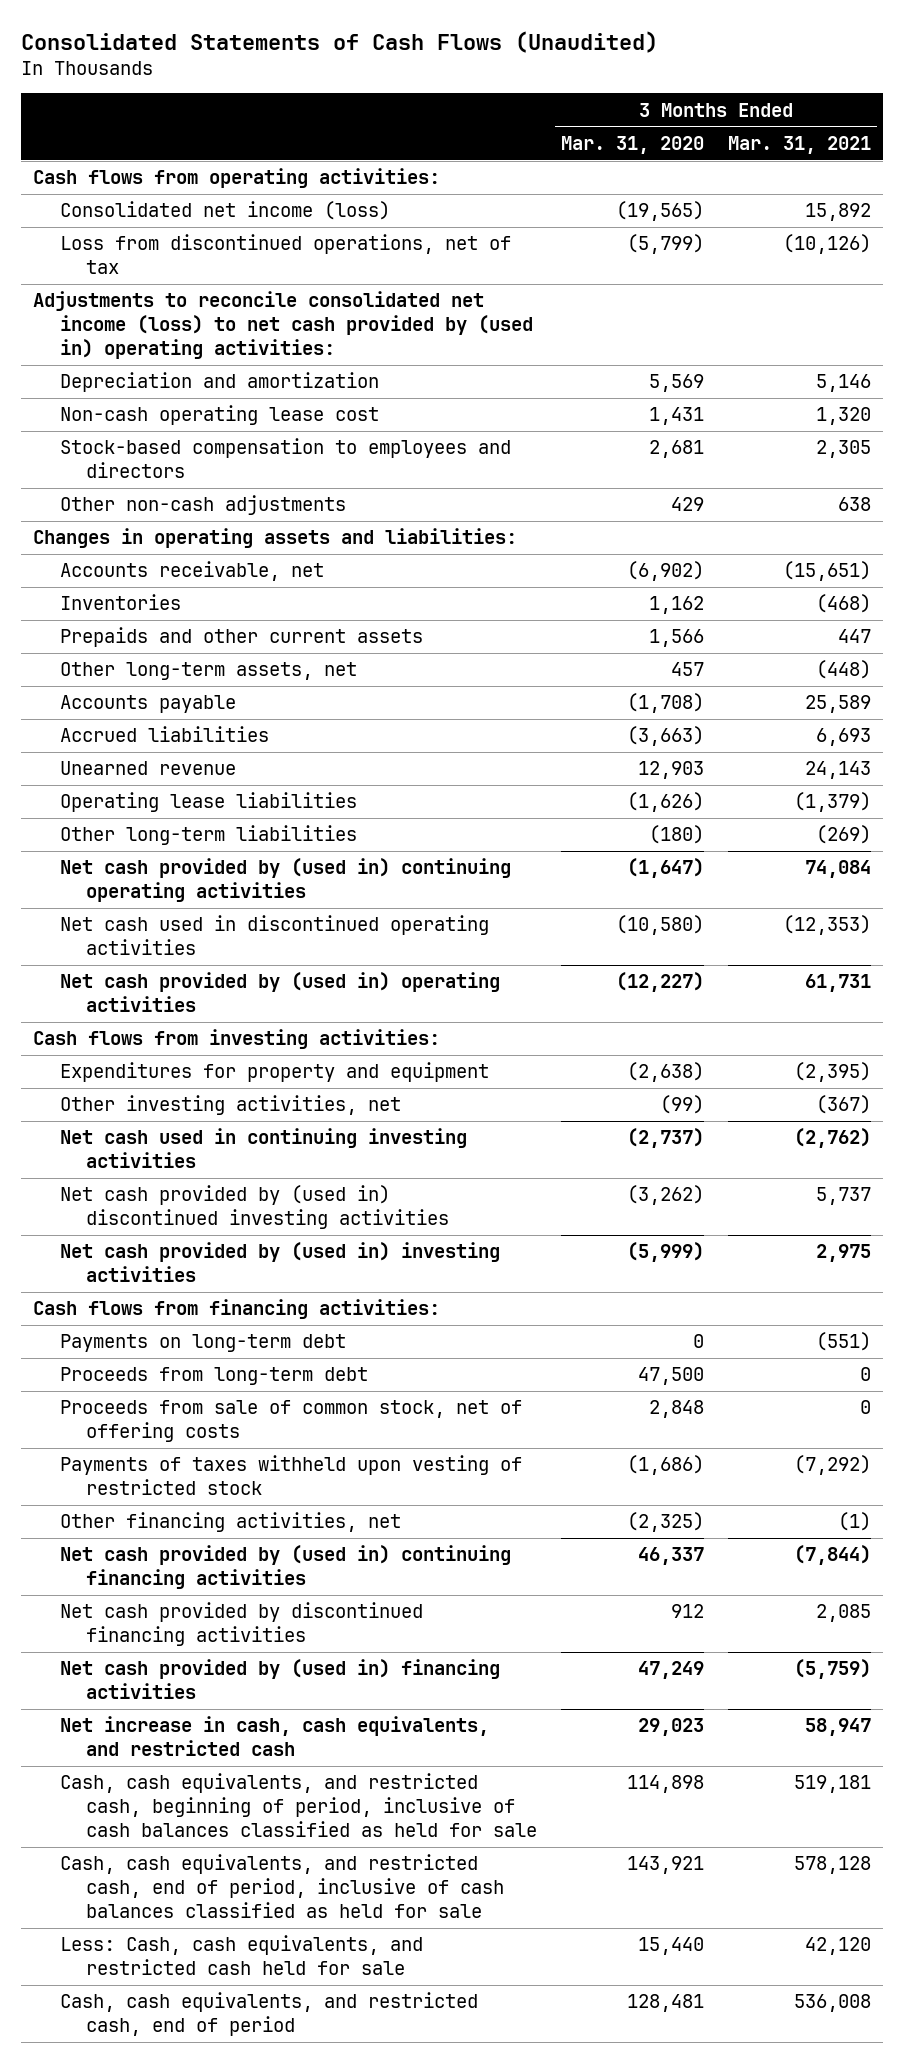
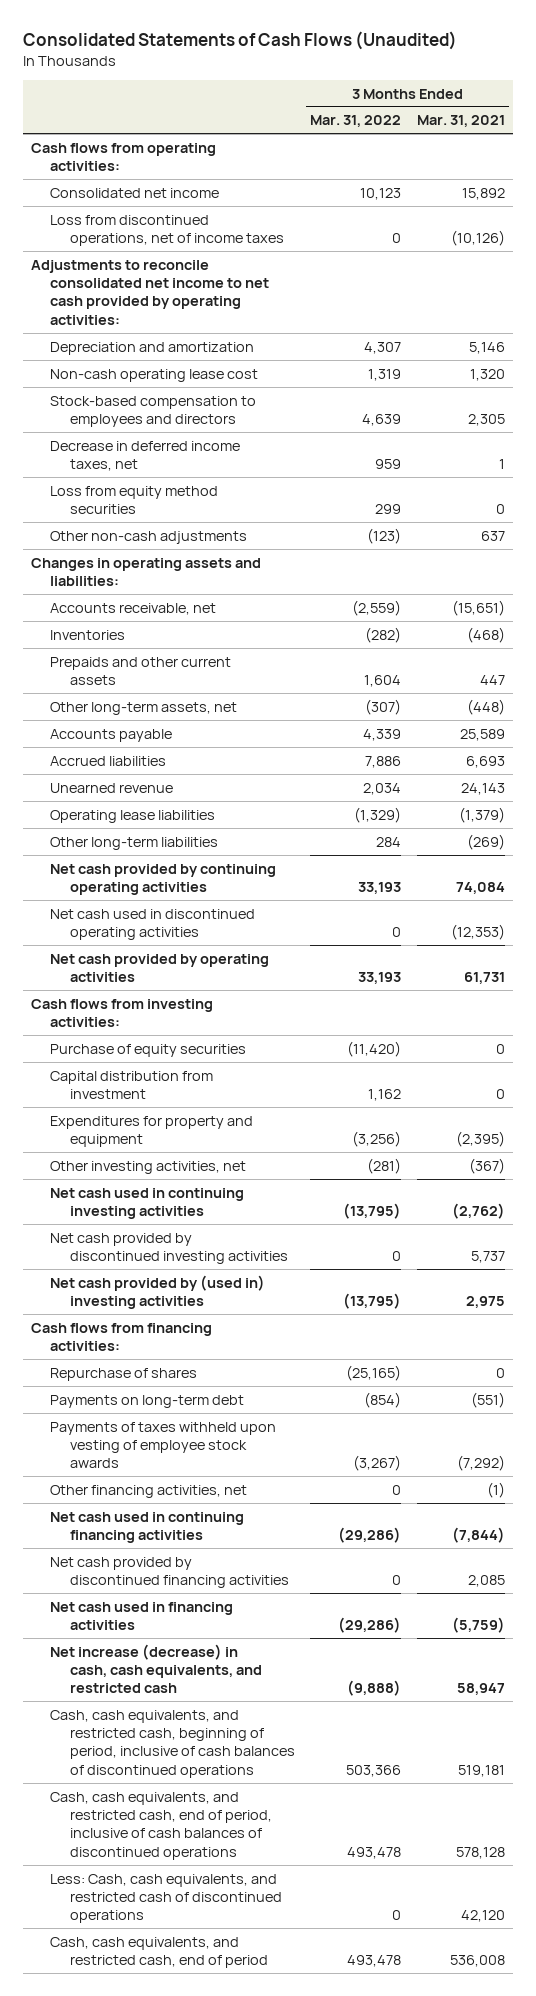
- | 3 Months Ended Mar. 31, 2020 | 3 Months Ended Mar. 31, 2021
+ | 3 Months Ended Mar. 31, 2022 | 3 Months Ended Mar. 31, 2021
- Consolidated net income (loss) | (19,565) | 15,892
- Loss from discontinued operations, net of tax | (5,799) | (10,126)
- Adjustments to reconcile consolidated net income (loss) to net cash provided by (used in) operating activities:
+ Consolidated net income | 10,123 | 15,892
+ Loss from discontinued operations, net of income taxes | 0 | (10,126)
+ Adjustments to reconcile consolidated net income to net cash provided by operating activities:
- Other non-cash adjustments | 429 | 638
+ Decrease in deferred income taxes, net | 959 | 1
+ Loss from equity method securities | 299 | 0
+ Other non-cash adjustments | (123) | 637
- Net cash provided by (used in) continuing operating activities | (1,647) | 74,084
+ Net cash provided by continuing operating activities | 33,193 | 74,084
- Net cash provided by (used in) operating activities | (12,227) | 61,731
+ Net cash provided by operating activities | 33,193 | 61,731
+ Purchase of equity securities | (11,420) | 0
+ Capital distribution from investment | 1,162 | 0
- Net cash provided by (used in) discontinued investing activities | (3,262) | 5,737
+ Net cash provided by discontinued investing activities | 0 | 5,737
+ Repurchase of shares | (25,165) | 0
- Proceeds from long-term debt | 47,500 | 0
- Proceeds from sale of common stock, net of offering costs | 2,848 | 0
- Payments of taxes withheld upon vesting of restricted stock | (1,686) | (7,292)
+ Payments of taxes withheld upon vesting of employee stock awards | (3,267) | (7,292)
- Net cash provided by (used in) continuing financing activities | 46,337 | (7,844)
+ Net cash used in continuing financing activities | (29,286) | (7,844)
- Net cash provided by (used in) financing activities | 47,249 | (5,759)
- Net increase in cash, cash equivalents, and restricted cash | 29,023 | 58,947
- Cash, cash equivalents, and restricted cash, beginning of period, inclusive of cash balances classified as held for sale | 114,898 | 519,181
- Cash, cash equivalents, and restricted cash, end of period, inclusive of cash balances classified as held for sale | 143,921 | 578,128
- Less: Cash, cash equivalents, and restricted cash held for sale | 15,440 | 42,120
+ Net cash used in financing activities | (29,286) | (5,759)
+ Net increase (decrease) in cash, cash equivalents, and restricted cash | (9,888) | 58,947
+ Cash, cash equivalents, and restricted cash, beginning of period, inclusive of cash balances of discontinued operations | 503,366 | 519,181
+ Cash, cash equivalents, and restricted cash, end of period, inclusive of cash balances of discontinued operations | 493,478 | 578,128
+ Less: Cash, cash equivalents, and restricted cash of discontinued operations | 0 | 42,120

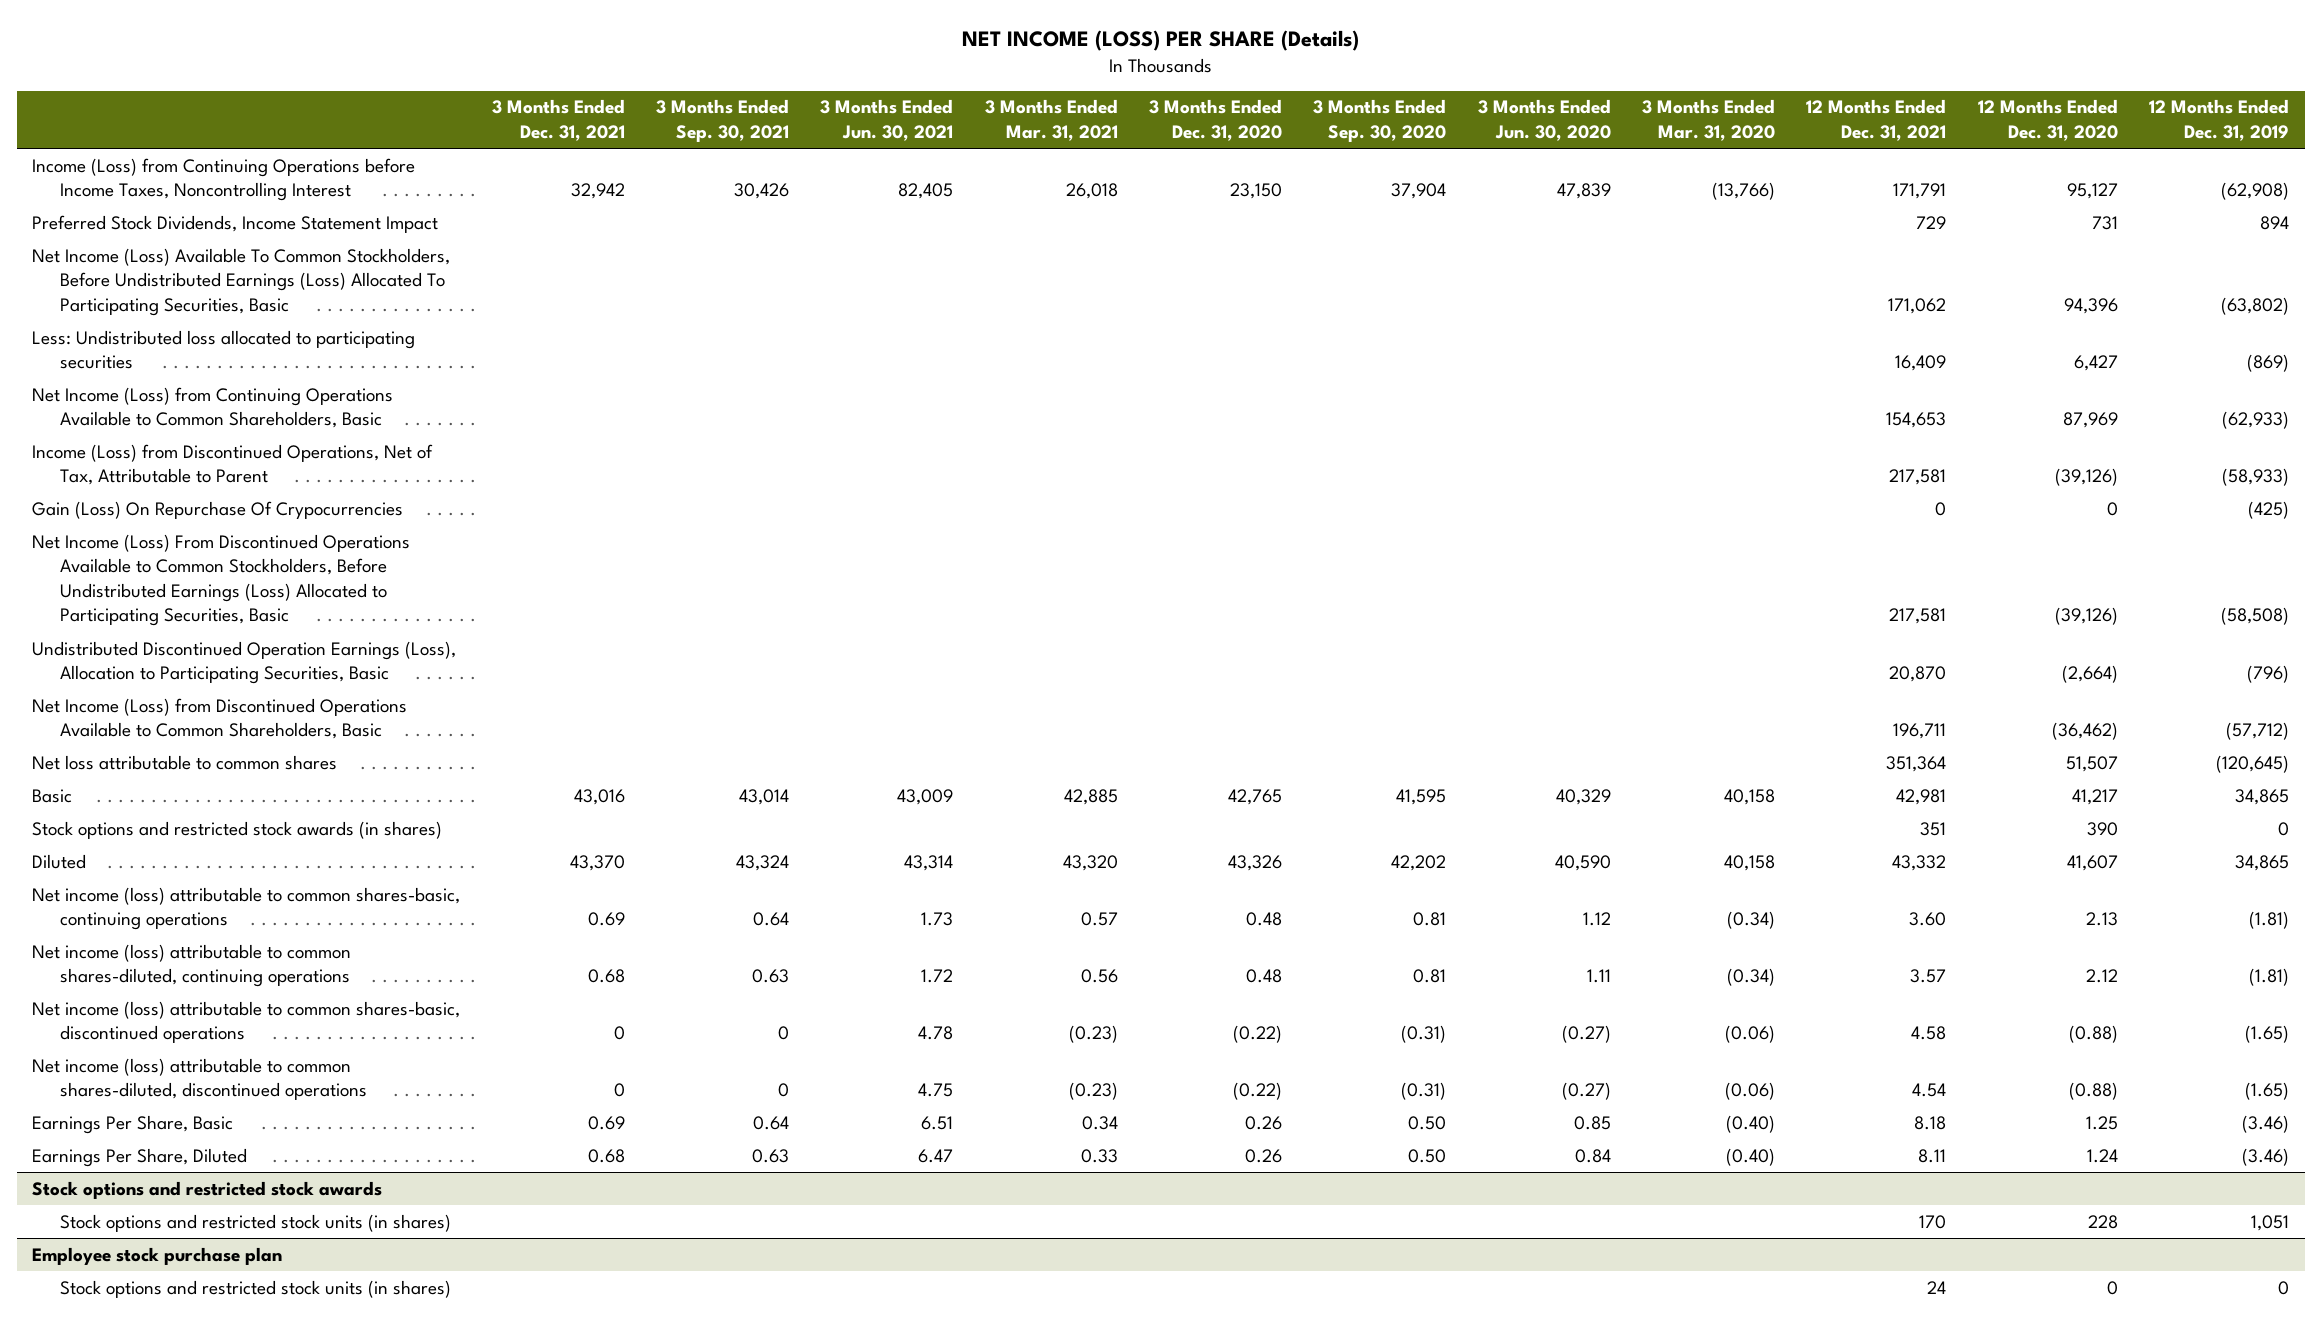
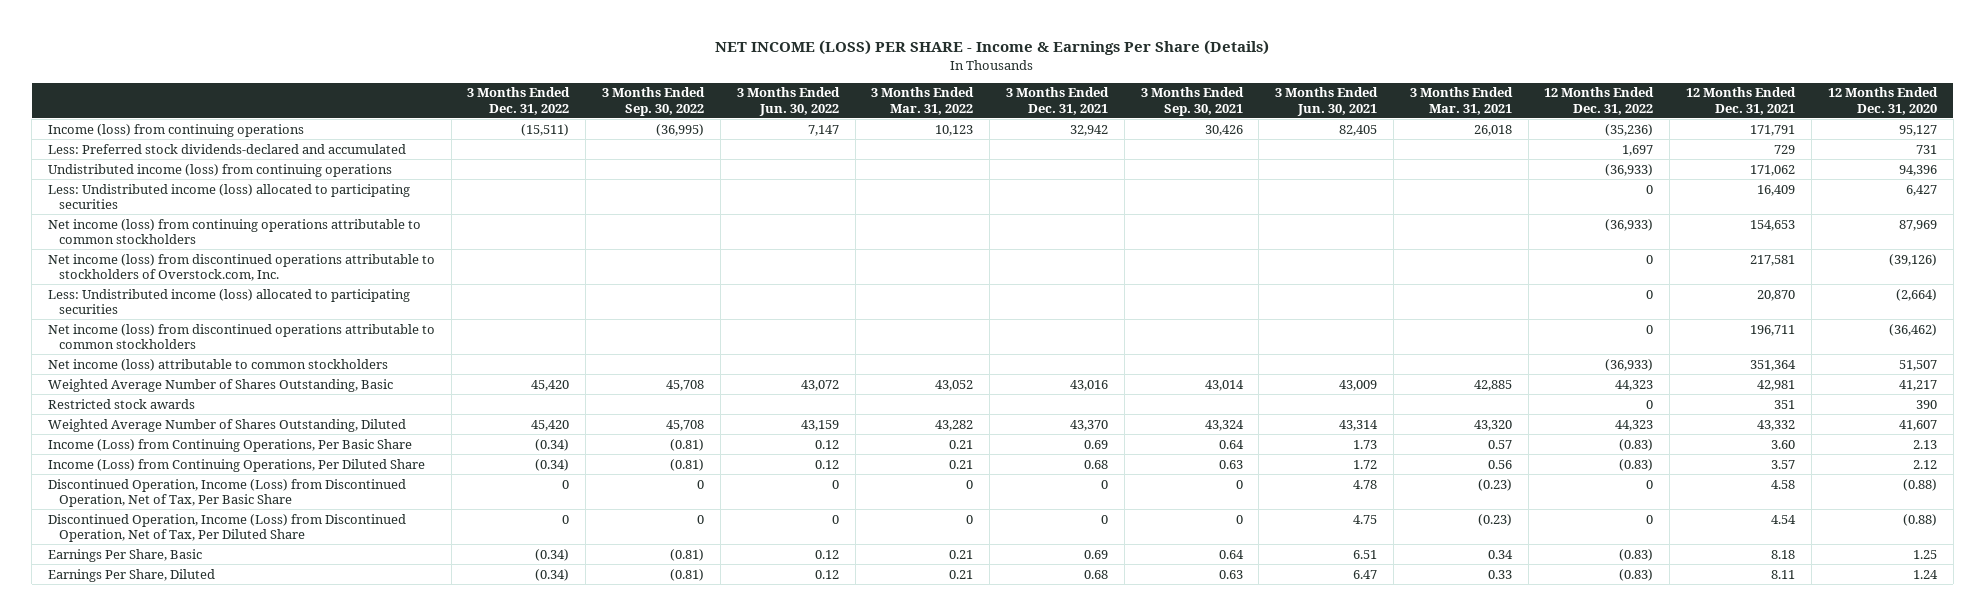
- NET INCOME (LOSS) PER SHARE (Details)
+ NET INCOME (LOSS) PER SHARE - Income & Earnings Per Share (Details)
- | 3 Months Ended Dec. 31, 2021 | 3 Months Ended Sep. 30, 2021 | 3 Months Ended Jun. 30, 2021 | 3 Months Ended Mar. 31, 2021 | 3 Months Ended Dec. 31, 2020 | 3 Months Ended Sep. 30, 2020 | 3 Months Ended Jun. 30, 2020 | 3 Months Ended Mar. 31, 2020 | 12 Months Ended Dec. 31, 2021 | 12 Months Ended Dec. 31, 2020 | 12 Months Ended Dec. 31, 2019
+ | 3 Months Ended Dec. 31, 2022 | 3 Months Ended Sep. 30, 2022 | 3 Months Ended Jun. 30, 2022 | 3 Months Ended Mar. 31, 2022 | 3 Months Ended Dec. 31, 2021 | 3 Months Ended Sep. 30, 2021 | 3 Months Ended Jun. 30, 2021 | 3 Months Ended Mar. 31, 2021 | 12 Months Ended Dec. 31, 2022 | 12 Months Ended Dec. 31, 2021 | 12 Months Ended Dec. 31, 2020
- Income (Loss) from Continuing Operations before Income Taxes, Noncontrolling Interest | 32,942 | 30,426 | 82,405 | 26,018 | 23,150 | 37,904 | 47,839 | (13,766) | 171,791 | 95,127 | (62,908)
- Preferred Stock Dividends, Income Statement Impact | | | | | | | | | 729 | 731 | 894
- Net Income (Loss) Available To Common Stockholders, Before Undistributed Earnings (Loss) Allocated To Participating Securities, Basic | | | | | | | | | 171,062 | 94,396 | (63,802)
- Less: Undistributed loss allocated to participating securities | | | | | | | | | 16,409 | 6,427 | (869)
- Net Income (Loss) from Continuing Operations Available to Common Shareholders, Basic | | | | | | | | | 154,653 | 87,969 | (62,933)
- Income (Loss) from Discontinued Operations, Net of Tax, Attributable to Parent | | | | | | | | | 217,581 | (39,126) | (58,933)
- Gain (Loss) On Repurchase Of Crypocurrencies | | | | | | | | | 0 | 0 | (425)
- Net Income (Loss) From Discontinued Operations Available to Common Stockholders, Before Undistributed Earnings (Loss) Allocated to Participating Securities, Basic | | | | | | | | | 217,581 | (39,126) | (58,508)
- Undistributed Discontinued Operation Earnings (Loss), Allocation to Participating Securities, Basic | | | | | | | | | 20,870 | (2,664) | (796)
- Net Income (Loss) from Discontinued Operations Available to Common Shareholders, Basic | | | | | | | | | 196,711 | (36,462) | (57,712)
- Net loss attributable to common shares | | | | | | | | | 351,364 | 51,507 | (120,645)
- Basic | 43,016 | 43,014 | 43,009 | 42,885 | 42,765 | 41,595 | 40,329 | 40,158 | 42,981 | 41,217 | 34,865
- Stock options and restricted stock awards (in shares) | | | | | | | | | 351 | 390 | 0
- Diluted | 43,370 | 43,324 | 43,314 | 43,320 | 43,326 | 42,202 | 40,590 | 40,158 | 43,332 | 41,607 | 34,865
- Net income (loss) attributable to common shares-basic, continuing operations | 0.69 | 0.64 | 1.73 | 0.57 | 0.48 | 0.81 | 1.12 | (0.34) | 3.60 | 2.13 | (1.81)
- Net income (loss) attributable to common shares-diluted, continuing operations | 0.68 | 0.63 | 1.72 | 0.56 | 0.48 | 0.81 | 1.11 | (0.34) | 3.57 | 2.12 | (1.81)
- Net income (loss) attributable to common shares-basic, discontinued operations | 0 | 0 | 4.78 | (0.23) | (0.22) | (0.31) | (0.27) | (0.06) | 4.58 | (0.88) | (1.65)
- Net income (loss) attributable to common shares-diluted, discontinued operations | 0 | 0 | 4.75 | (0.23) | (0.22) | (0.31) | (0.27) | (0.06) | 4.54 | (0.88) | (1.65)
+ Income (loss) from continuing operations | (15,511) | (36,995) | 7,147 | 10,123 | 32,942 | 30,426 | 82,405 | 26,018 | (35,236) | 171,791 | 95,127
+ Less: Preferred stock dividends-declared and accumulated | | | | | | | | | 1,697 | 729 | 731
+ Undistributed income (loss) from continuing operations | | | | | | | | | (36,933) | 171,062 | 94,396
+ Less: Undistributed income (loss) allocated to participating securities | | | | | | | | | 0 | 16,409 | 6,427
+ Net income (loss) from continuing operations attributable to common stockholders | | | | | | | | | (36,933) | 154,653 | 87,969
+ Net income (loss) from discontinued operations attributable to stockholders of Overstock.com, Inc. | | | | | | | | | 0 | 217,581 | (39,126)
+ Less: Undistributed income (loss) allocated to participating securities | | | | | | | | | 0 | 20,870 | (2,664)
+ Net income (loss) from discontinued operations attributable to common stockholders | | | | | | | | | 0 | 196,711 | (36,462)
+ Net income (loss) attributable to common stockholders | | | | | | | | | (36,933) | 351,364 | 51,507
+ Weighted Average Number of Shares Outstanding, Basic | 45,420 | 45,708 | 43,072 | 43,052 | 43,016 | 43,014 | 43,009 | 42,885 | 44,323 | 42,981 | 41,217
+ Restricted stock awards | | | | | | | | | 0 | 351 | 390
+ Weighted Average Number of Shares Outstanding, Diluted | 45,420 | 45,708 | 43,159 | 43,282 | 43,370 | 43,324 | 43,314 | 43,320 | 44,323 | 43,332 | 41,607
+ Income (Loss) from Continuing Operations, Per Basic Share | (0.34) | (0.81) | 0.12 | 0.21 | 0.69 | 0.64 | 1.73 | 0.57 | (0.83) | 3.60 | 2.13
+ Income (Loss) from Continuing Operations, Per Diluted Share | (0.34) | (0.81) | 0.12 | 0.21 | 0.68 | 0.63 | 1.72 | 0.56 | (0.83) | 3.57 | 2.12
+ Discontinued Operation, Income (Loss) from Discontinued Operation, Net of Tax, Per Basic Share | 0 | 0 | 0 | 0 | 0 | 0 | 4.78 | (0.23) | 0 | 4.58 | (0.88)
+ Discontinued Operation, Income (Loss) from Discontinued Operation, Net of Tax, Per Diluted Share | 0 | 0 | 0 | 0 | 0 | 0 | 4.75 | (0.23) | 0 | 4.54 | (0.88)
- Stock options and restricted stock awards
- Stock options and restricted stock units (in shares) | | | | | | | | | 170 | 228 | 1,051
- Employee stock purchase plan
- Stock options and restricted stock units (in shares) | | | | | | | | | 24 | 0 | 0

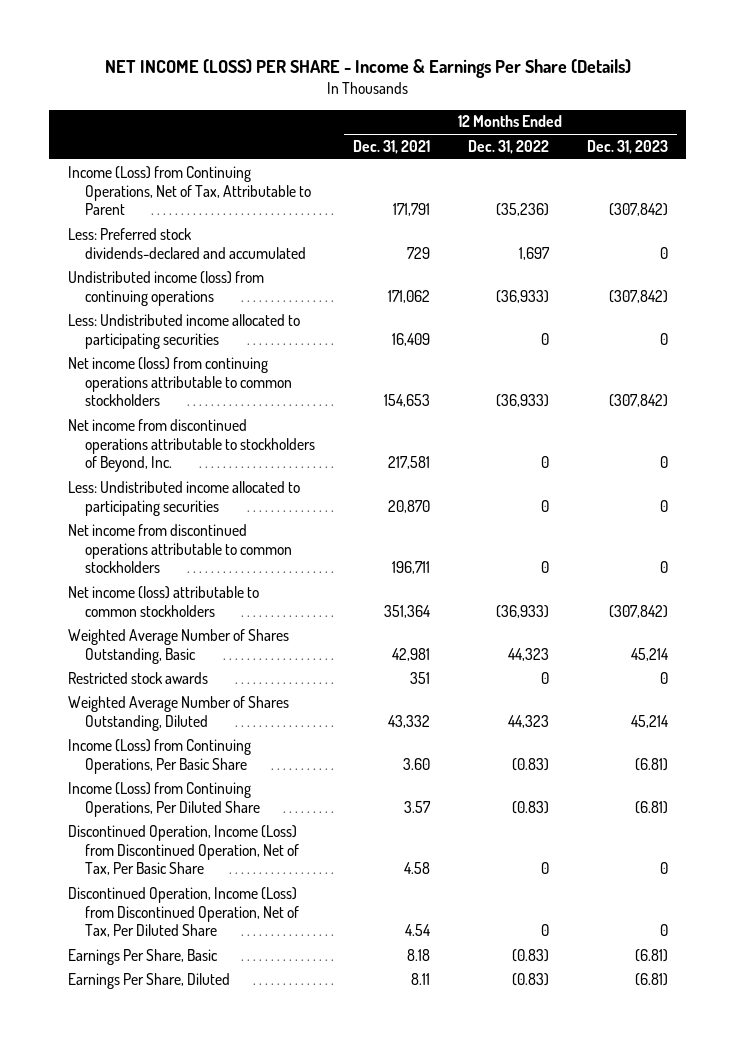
- | 3 Months Ended Dec. 31, 2022 | 3 Months Ended Sep. 30, 2022 | 3 Months Ended Jun. 30, 2022 | 3 Months Ended Mar. 31, 2022 | 3 Months Ended Dec. 31, 2021 | 3 Months Ended Sep. 30, 2021 | 3 Months Ended Jun. 30, 2021 | 3 Months Ended Mar. 31, 2021 | 12 Months Ended Dec. 31, 2022 | 12 Months Ended Dec. 31, 2021 | 12 Months Ended Dec. 31, 2020
+ | 12 Months Ended Dec. 31, 2021 | 12 Months Ended Dec. 31, 2022 | 12 Months Ended Dec. 31, 2023
- Income (loss) from continuing operations | (15,511) | (36,995) | 7,147 | 10,123 | 32,942 | 30,426 | 82,405 | 26,018 | (35,236) | 171,791 | 95,127
+ Income (Loss) from Continuing Operations, Net of Tax, Attributable to Parent | 171,791 | (35,236) | (307,842)
- Less: Undistributed income (loss) allocated to participating securities | | | | | | | | | 0 | 16,409 | 6,427
+ Less: Undistributed income allocated to participating securities | 16,409 | 0 | 0
- Net income (loss) from discontinued operations attributable to stockholders of Overstock.com, Inc. | | | | | | | | | 0 | 217,581 | (39,126)
- Less: Undistributed income (loss) allocated to participating securities | | | | | | | | | 0 | 20,870 | (2,664)
- Net income (loss) from discontinued operations attributable to common stockholders | | | | | | | | | 0 | 196,711 | (36,462)
+ Net income from discontinued operations attributable to stockholders of Beyond, Inc. | 217,581 | 0 | 0
+ Less: Undistributed income allocated to participating securities | 20,870 | 0 | 0
+ Net income from discontinued operations attributable to common stockholders | 196,711 | 0 | 0

